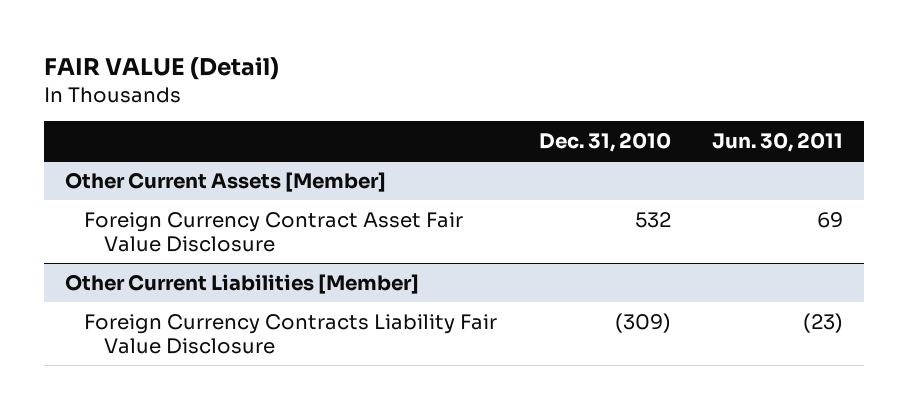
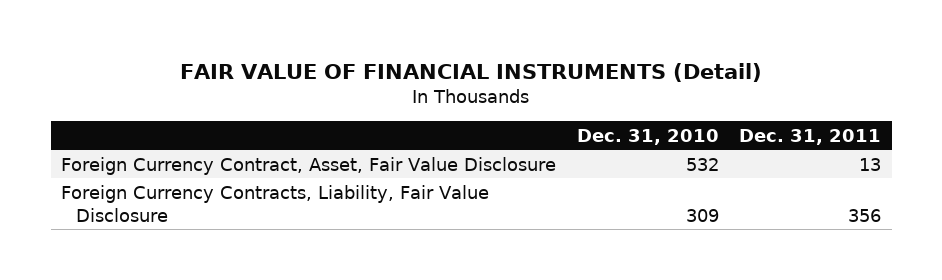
- FAIR VALUE (Detail)
+ FAIR VALUE OF FINANCIAL INSTRUMENTS (Detail)
- | Dec. 31, 2010 | Jun. 30, 2011
+ | Dec. 31, 2010 | Dec. 31, 2011
- Other Current Assets [Member]
- Foreign Currency Contract Asset Fair Value Disclosure | 532 | 69
- Other Current Liabilities [Member]
- Foreign Currency Contracts Liability Fair Value Disclosure | (309) | (23)
+ Foreign Currency Contract, Asset, Fair Value Disclosure | 532 | 13
+ Foreign Currency Contracts, Liability, Fair Value Disclosure | 309 | 356

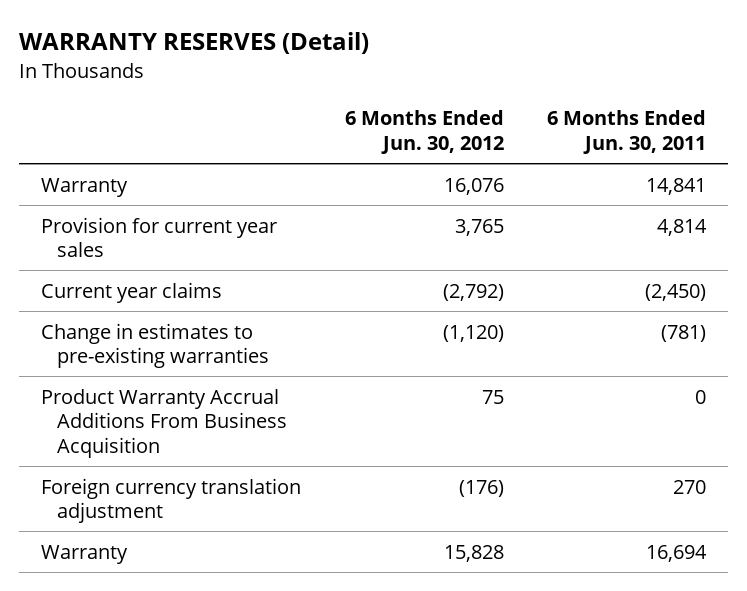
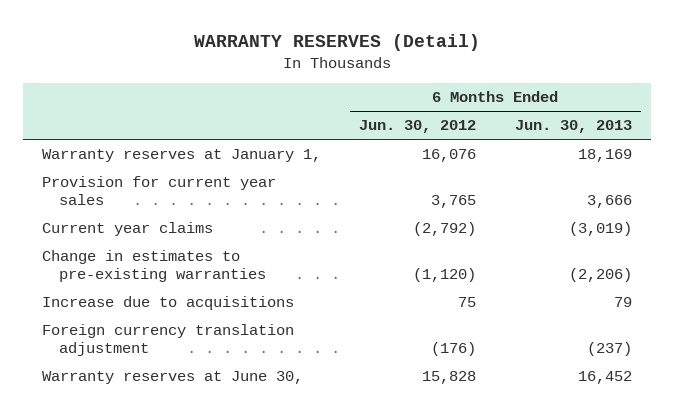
- | 6 Months Ended Jun. 30, 2012 | 6 Months Ended Jun. 30, 2011
+ | 6 Months Ended Jun. 30, 2012 | 6 Months Ended Jun. 30, 2013
- Warranty | 16,076 | 14,841
+ Warranty reserves at January 1, | 16,076 | 18,169
- Product Warranty Accrual Additions From Business Acquisition | 75 | 0
+ Increase due to acquisitions | 75 | 79
- Warranty | 15,828 | 16,694
+ Warranty reserves at June 30, | 15,828 | 16,452

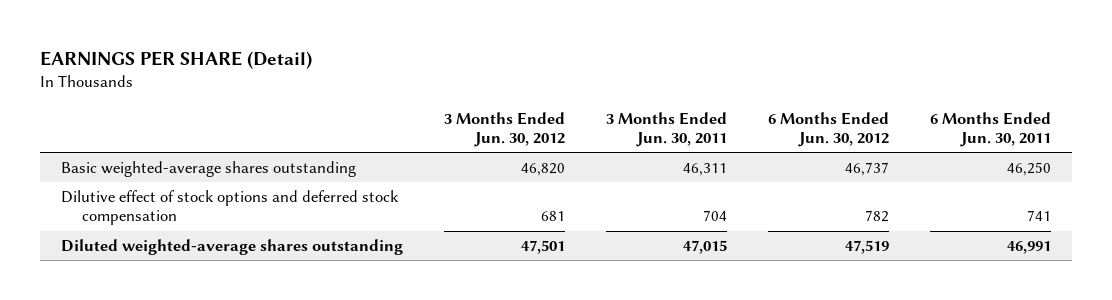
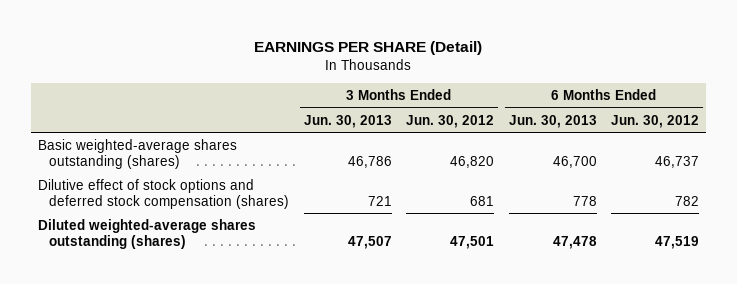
- | 3 Months Ended Jun. 30, 2012 | 3 Months Ended Jun. 30, 2011 | 6 Months Ended Jun. 30, 2012 | 6 Months Ended Jun. 30, 2011
+ | 3 Months Ended Jun. 30, 2013 | 3 Months Ended Jun. 30, 2012 | 6 Months Ended Jun. 30, 2013 | 6 Months Ended Jun. 30, 2012
- Basic weighted-average shares outstanding | 46,820 | 46,311 | 46,737 | 46,250
- Dilutive effect of stock options and deferred stock compensation | 681 | 704 | 782 | 741
- Diluted weighted-average shares outstanding | 47,501 | 47,015 | 47,519 | 46,991
+ Basic weighted-average shares outstanding (shares) | 46,786 | 46,820 | 46,700 | 46,737
+ Dilutive effect of stock options and deferred stock compensation (shares) | 721 | 681 | 778 | 782
+ Diluted weighted-average shares outstanding (shares) | 47,507 | 47,501 | 47,478 | 47,519

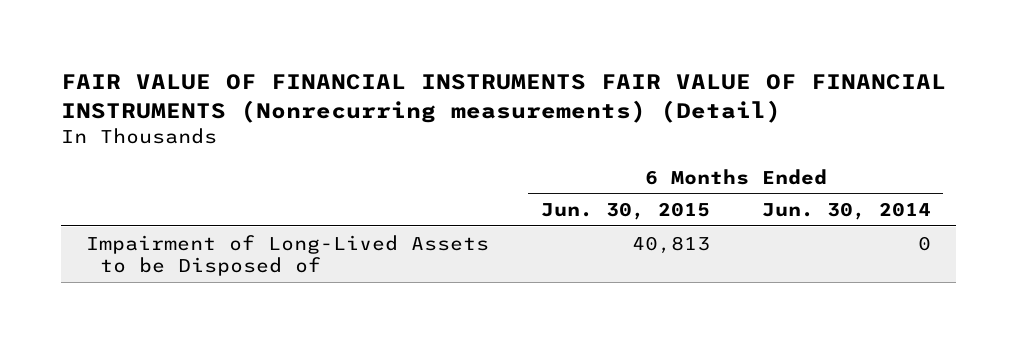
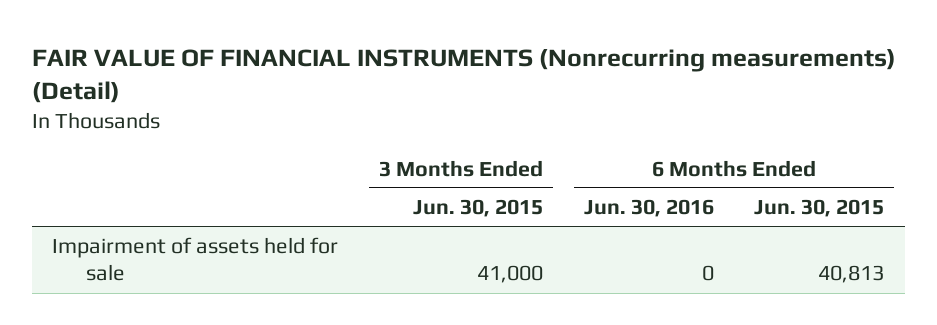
- FAIR VALUE OF FINANCIAL INSTRUMENTS FAIR VALUE OF FINANCIAL INSTRUMENTS (Nonrecurring measurements) (Detail)
+ FAIR VALUE OF FINANCIAL INSTRUMENTS (Nonrecurring measurements) (Detail)
- | 6 Months Ended Jun. 30, 2015 | 6 Months Ended Jun. 30, 2014
+ | 3 Months Ended Jun. 30, 2015 | 6 Months Ended Jun. 30, 2016 | 6 Months Ended Jun. 30, 2015
- Impairment of Long-Lived Assets to be Disposed of | 40,813 | 0
+ Impairment of assets held for sale | 41,000 | 0 | 40,813

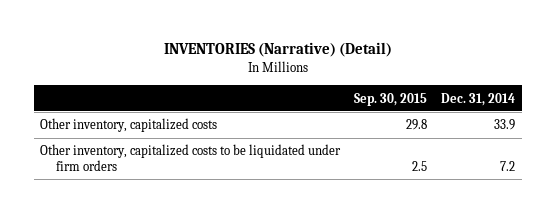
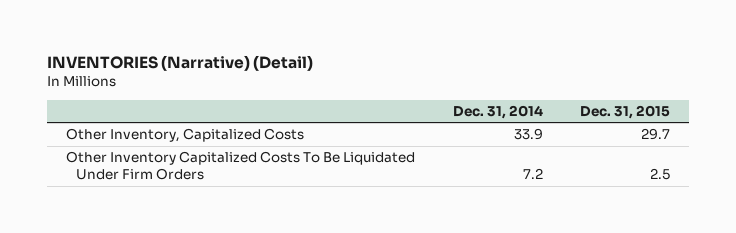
- | Sep. 30, 2015 | Dec. 31, 2014
+ | Dec. 31, 2014 | Dec. 31, 2015
- Other inventory, capitalized costs | 29.8 | 33.9
- Other inventory, capitalized costs to be liquidated under firm orders | 2.5 | 7.2
+ Other Inventory, Capitalized Costs | 33.9 | 29.7
+ Other Inventory Capitalized Costs To Be Liquidated Under Firm Orders | 7.2 | 2.5

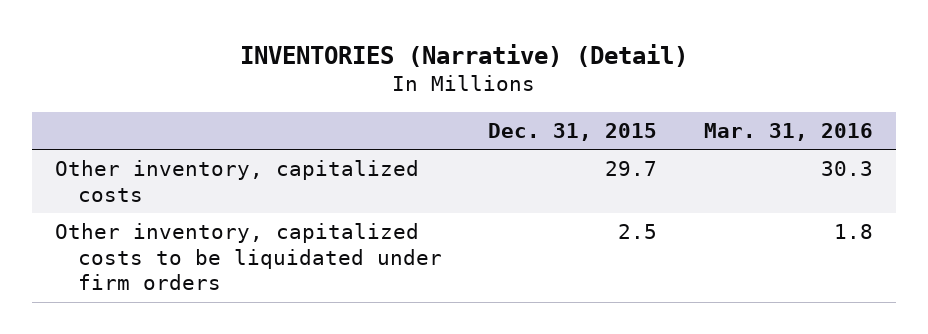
- | Dec. 31, 2014 | Dec. 31, 2015
+ | Dec. 31, 2015 | Mar. 31, 2016
- Other Inventory, Capitalized Costs | 33.9 | 29.7
- Other Inventory Capitalized Costs To Be Liquidated Under Firm Orders | 7.2 | 2.5
+ Other inventory, capitalized costs | 29.7 | 30.3
+ Other inventory, capitalized costs to be liquidated under firm orders | 2.5 | 1.8

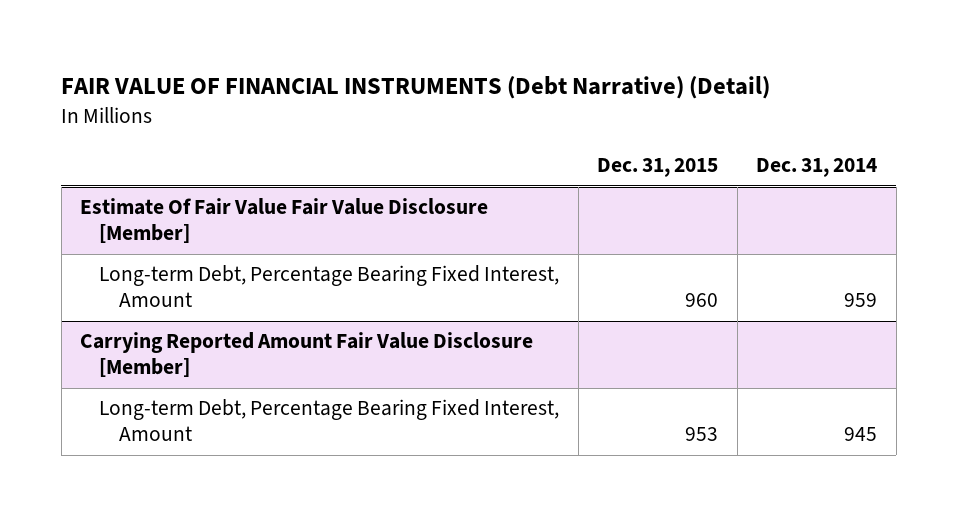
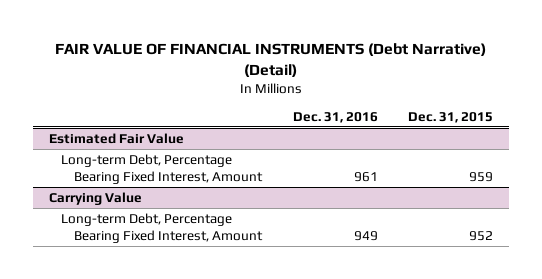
- | Dec. 31, 2015 | Dec. 31, 2014
+ | Dec. 31, 2016 | Dec. 31, 2015
- Estimate Of Fair Value Fair Value Disclosure [Member]
- Long-term Debt, Percentage Bearing Fixed Interest, Amount | 960 | 959
- Carrying Reported Amount Fair Value Disclosure [Member]
- Long-term Debt, Percentage Bearing Fixed Interest, Amount | 953 | 945
+ Estimated Fair Value
+ Long-term Debt, Percentage Bearing Fixed Interest, Amount | 961 | 959
+ Carrying Value
+ Long-term Debt, Percentage Bearing Fixed Interest, Amount | 949 | 952

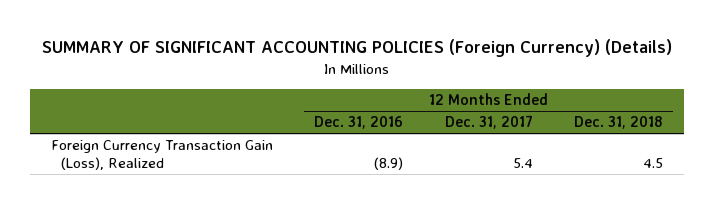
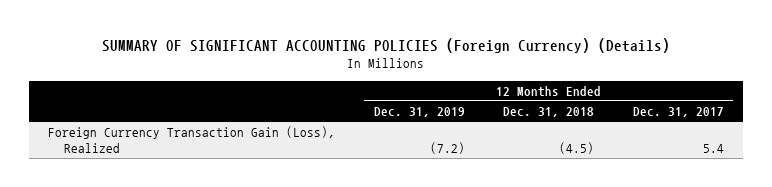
- | 12 Months Ended Dec. 31, 2016 | 12 Months Ended Dec. 31, 2017 | 12 Months Ended Dec. 31, 2018
+ | 12 Months Ended Dec. 31, 2019 | 12 Months Ended Dec. 31, 2018 | 12 Months Ended Dec. 31, 2017
- Foreign Currency Transaction Gain (Loss), Realized | (8.9) | 5.4 | 4.5
+ Foreign Currency Transaction Gain (Loss), Realized | (7.2) | (4.5) | 5.4

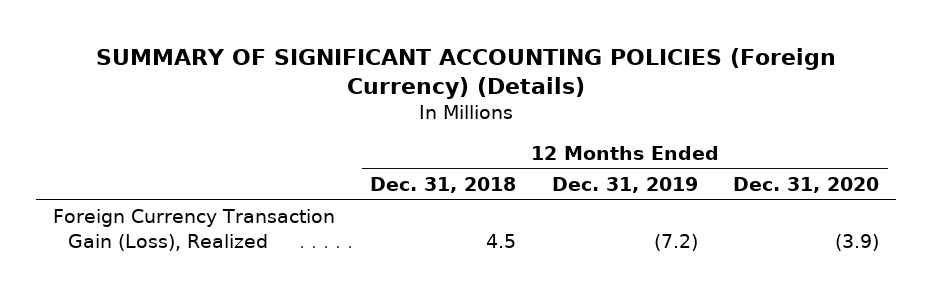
- | 12 Months Ended Dec. 31, 2019 | 12 Months Ended Dec. 31, 2018 | 12 Months Ended Dec. 31, 2017
+ | 12 Months Ended Dec. 31, 2018 | 12 Months Ended Dec. 31, 2019 | 12 Months Ended Dec. 31, 2020
- Foreign Currency Transaction Gain (Loss), Realized | (7.2) | (4.5) | 5.4
+ Foreign Currency Transaction Gain (Loss), Realized | 4.5 | (7.2) | (3.9)

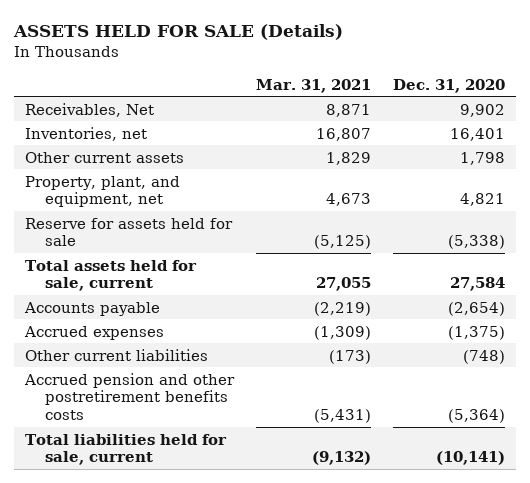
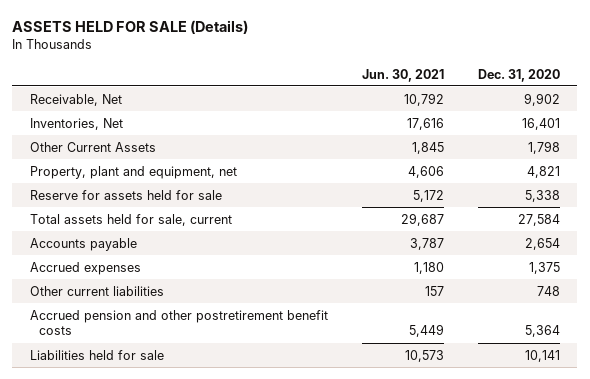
- | Mar. 31, 2021 | Dec. 31, 2020
+ | Jun. 30, 2021 | Dec. 31, 2020
- Receivables, Net | 8,871 | 9,902
- Inventories, net | 16,807 | 16,401
- Other current assets | 1,829 | 1,798
- Property, plant, and equipment, net | 4,673 | 4,821
- Reserve for assets held for sale | (5,125) | (5,338)
+ Receivable, Net | 10,792 | 9,902
+ Inventories, Net | 17,616 | 16,401
+ Other Current Assets | 1,845 | 1,798
+ Property, plant and equipment, net | 4,606 | 4,821
+ Reserve for assets held for sale | 5,172 | 5,338
- Accounts payable | (2,219) | (2,654)
- Accrued expenses | (1,309) | (1,375)
- Other current liabilities | (173) | (748)
- Accrued pension and other postretirement benefits costs | (5,431) | (5,364)
- Total liabilities held for sale, current | (9,132) | (10,141)
+ Accounts payable | 3,787 | 2,654
+ Accrued expenses | 1,180 | 1,375
+ Other current liabilities | 157 | 748
+ Accrued pension and other postretirement benefit costs | 5,449 | 5,364
+ Liabilities held for sale | 10,573 | 10,141

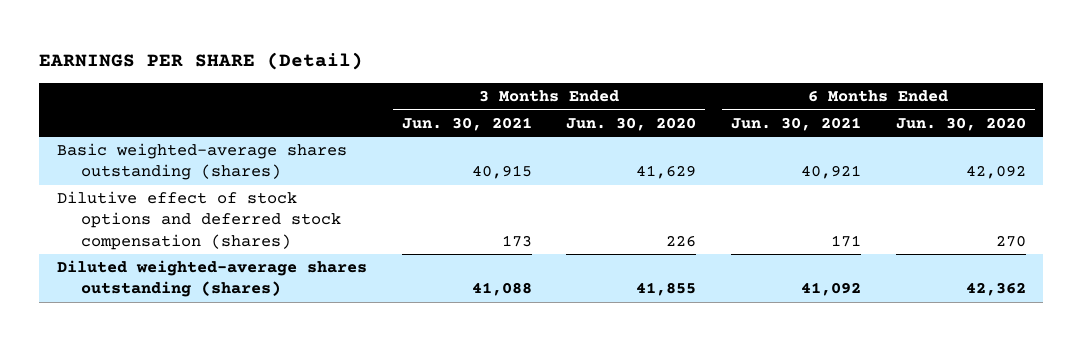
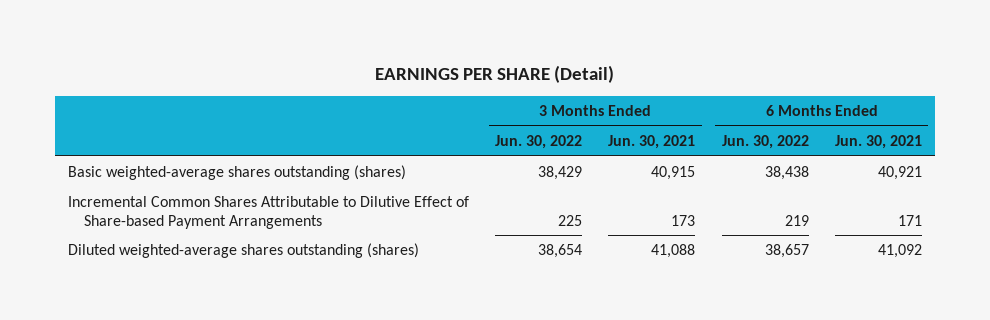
- | 3 Months Ended Jun. 30, 2021 | 3 Months Ended Jun. 30, 2020 | 6 Months Ended Jun. 30, 2021 | 6 Months Ended Jun. 30, 2020
+ | 3 Months Ended Jun. 30, 2022 | 3 Months Ended Jun. 30, 2021 | 6 Months Ended Jun. 30, 2022 | 6 Months Ended Jun. 30, 2021
- Dilutive effect of stock options and deferred stock compensation (shares) | 173 | 226 | 171 | 270
+ Incremental Common Shares Attributable to Dilutive Effect of Share-based Payment Arrangements | 225 | 173 | 219 | 171

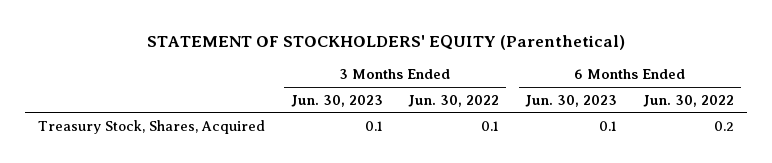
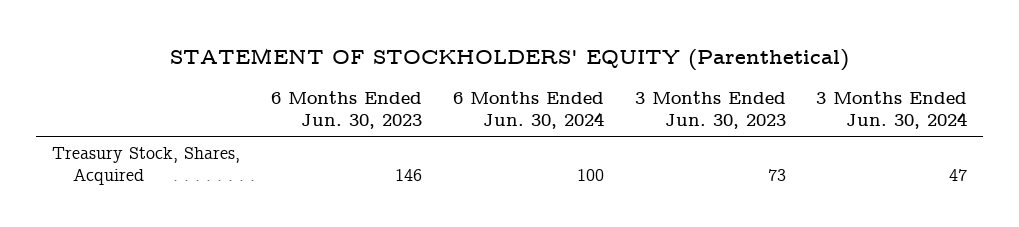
- | 3 Months Ended Jun. 30, 2023 | 3 Months Ended Jun. 30, 2022 | 6 Months Ended Jun. 30, 2023 | 6 Months Ended Jun. 30, 2022
+ | 6 Months Ended Jun. 30, 2023 | 6 Months Ended Jun. 30, 2024 | 3 Months Ended Jun. 30, 2023 | 3 Months Ended Jun. 30, 2024
- Treasury Stock, Shares, Acquired | 0.1 | 0.1 | 0.1 | 0.2
+ Treasury Stock, Shares, Acquired | 146 | 100 | 73 | 47

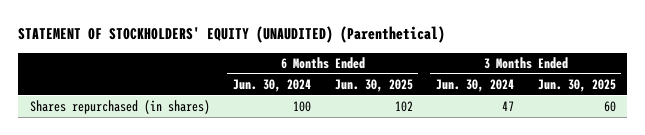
- STATEMENT OF STOCKHOLDERS' EQUITY (Parenthetical)
+ STATEMENT OF STOCKHOLDERS' EQUITY (UNAUDITED) (Parenthetical)
- | 6 Months Ended Jun. 30, 2023 | 6 Months Ended Jun. 30, 2024 | 3 Months Ended Jun. 30, 2023 | 3 Months Ended Jun. 30, 2024
+ | 6 Months Ended Jun. 30, 2024 | 6 Months Ended Jun. 30, 2025 | 3 Months Ended Jun. 30, 2024 | 3 Months Ended Jun. 30, 2025
- Treasury Stock, Shares, Acquired | 146 | 100 | 73 | 47
+ Shares repurchased (in shares) | 100 | 102 | 47 | 60

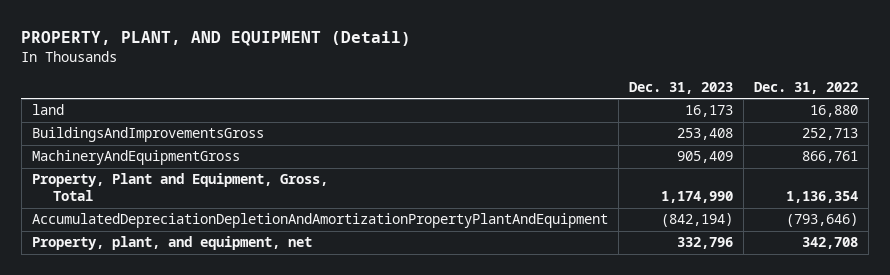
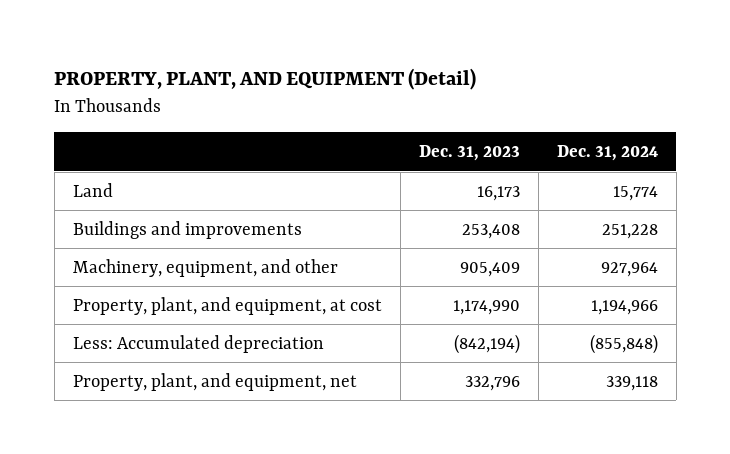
- | Dec. 31, 2023 | Dec. 31, 2022
+ | Dec. 31, 2023 | Dec. 31, 2024
- land | 16,173 | 16,880
- BuildingsAndImprovementsGross | 253,408 | 252,713
- MachineryAndEquipmentGross | 905,409 | 866,761
- Property, Plant and Equipment, Gross, Total | 1,174,990 | 1,136,354
- AccumulatedDepreciationDepletionAndAmortizationPropertyPlantAndEquipment | (842,194) | (793,646)
+ Land | 16,173 | 15,774
+ Buildings and improvements | 253,408 | 251,228
+ Machinery, equipment, and other | 905,409 | 927,964
+ Property, plant, and equipment, at cost | 1,174,990 | 1,194,966
+ Less: Accumulated depreciation | (842,194) | (855,848)

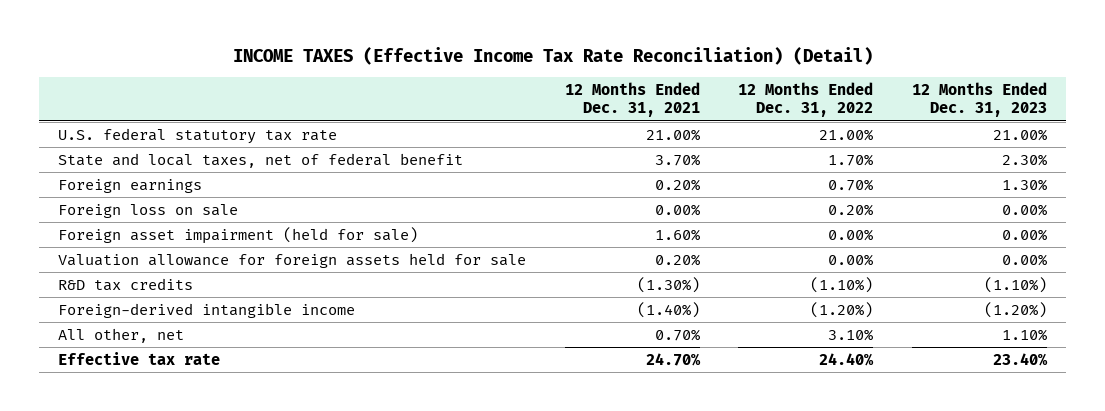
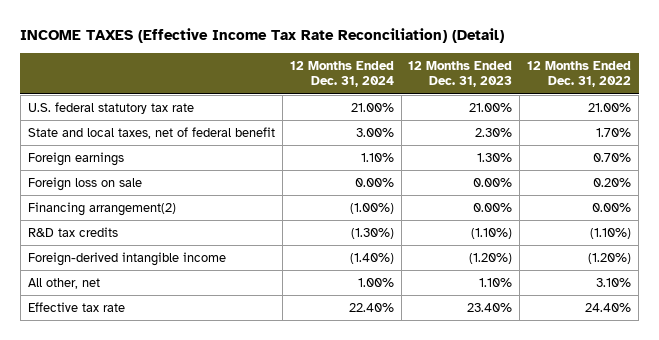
- | 12 Months Ended Dec. 31, 2021 | 12 Months Ended Dec. 31, 2022 | 12 Months Ended Dec. 31, 2023
+ | 12 Months Ended Dec. 31, 2024 | 12 Months Ended Dec. 31, 2023 | 12 Months Ended Dec. 31, 2022
- Foreign asset impairment (held for sale) | 1.60% | 0.00% | 0.00%
- Valuation allowance for foreign assets held for sale | 0.20% | 0.00% | 0.00%
+ Financing arrangement(2) | (1.00%) | 0.00% | 0.00%

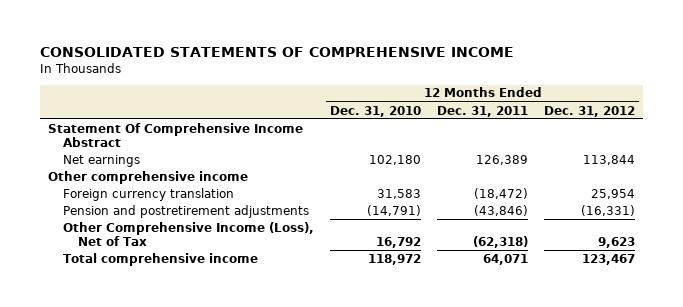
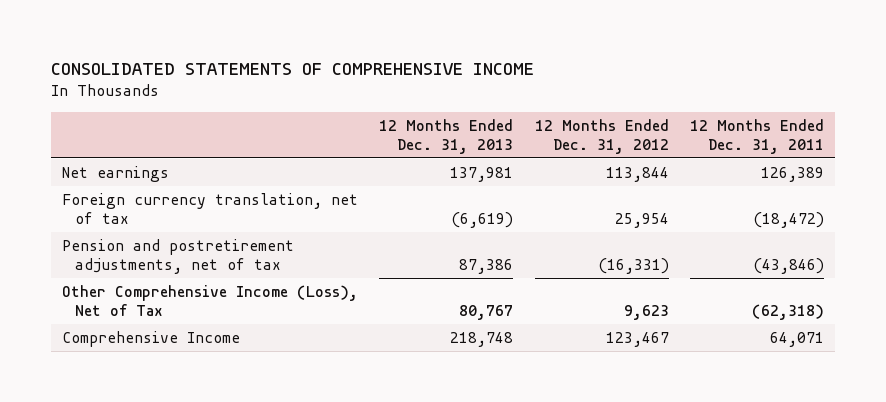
- | 12 Months Ended Dec. 31, 2010 | 12 Months Ended Dec. 31, 2011 | 12 Months Ended Dec. 31, 2012
+ | 12 Months Ended Dec. 31, 2013 | 12 Months Ended Dec. 31, 2012 | 12 Months Ended Dec. 31, 2011
- Statement Of Comprehensive Income Abstract
- Other comprehensive income
- Foreign currency translation | 31,583 | (18,472) | 25,954
- Pension and postretirement adjustments | (14,791) | (43,846) | (16,331)
+ Foreign currency translation, net of tax | (6,619) | 25,954 | (18,472)
+ Pension and postretirement adjustments, net of tax | 87,386 | (16,331) | (43,846)
- Total comprehensive income | 118,972 | 64,071 | 123,467
+ Comprehensive Income | 218,748 | 123,467 | 64,071

